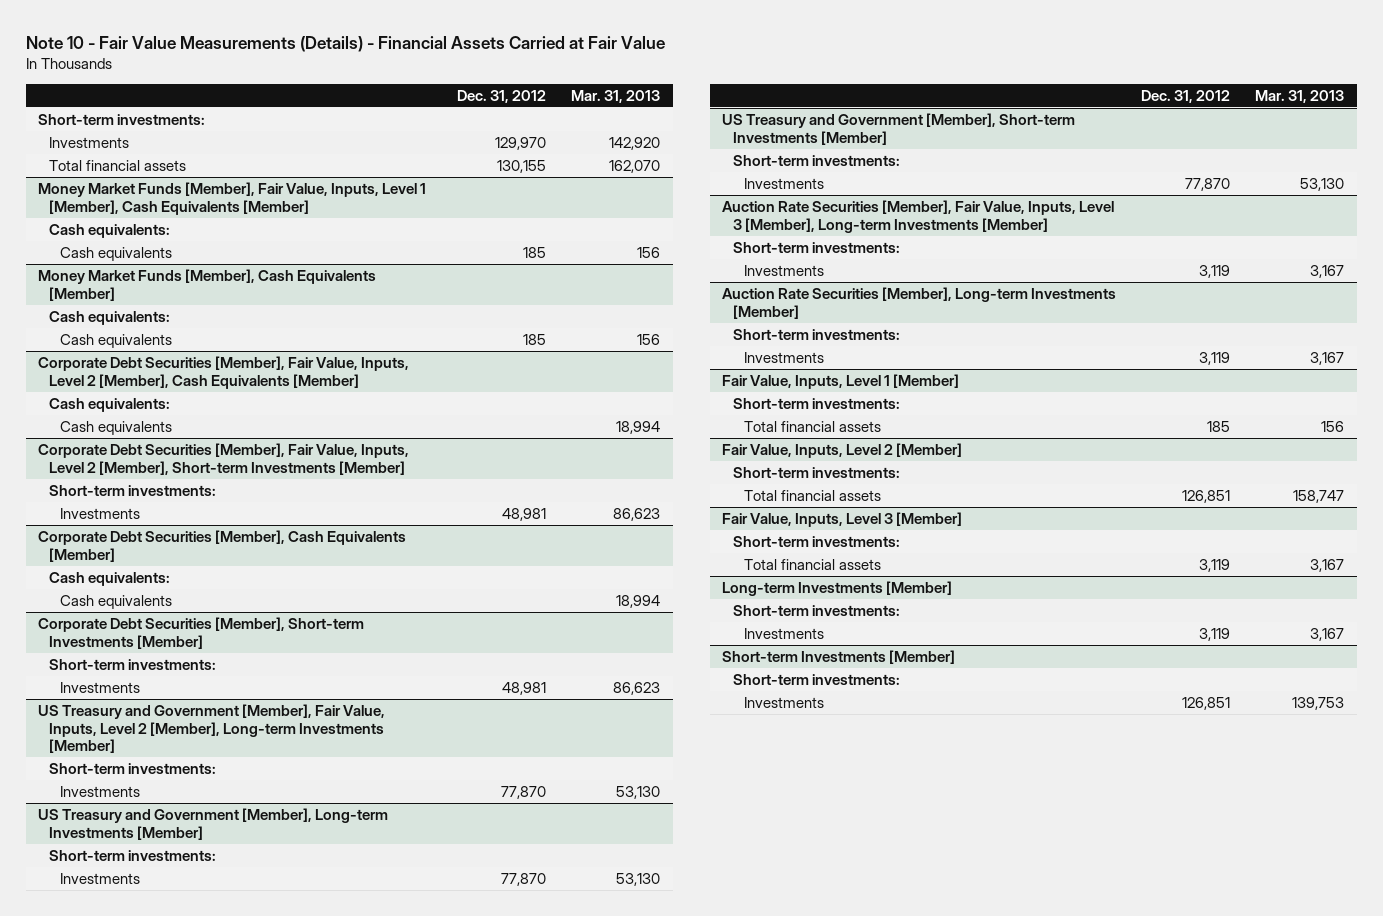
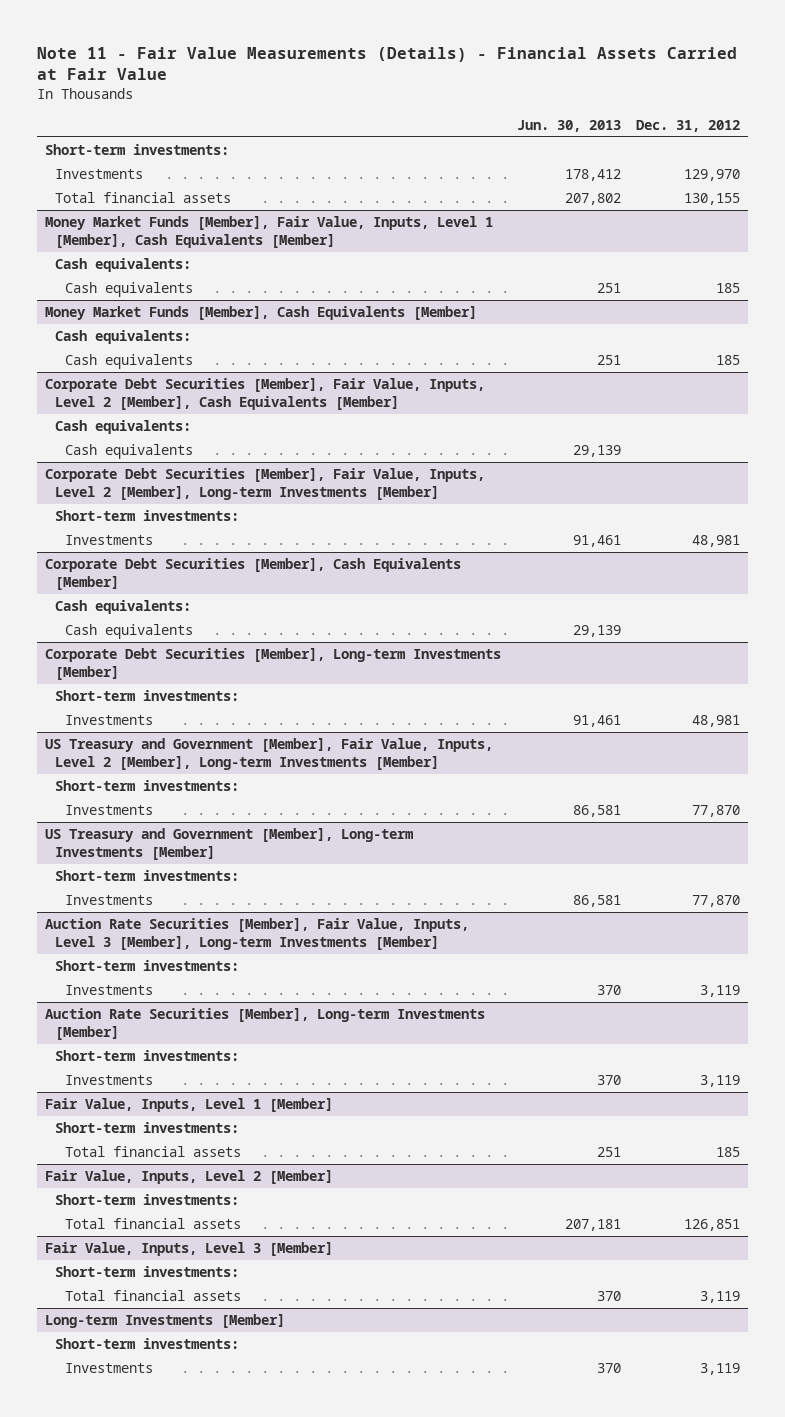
- Note 10 - Fair Value Measurements (Details) - Financial Assets Carried at Fair Value
+ Note 11 - Fair Value Measurements (Details) - Financial Assets Carried at Fair Value
- | Dec. 31, 2012 | Mar. 31, 2013
+ | Jun. 30, 2013 | Dec. 31, 2012
- Corporate Debt Securities [Member], Fair Value, Inputs, Level 2 [Member], Short-term Investments [Member]
+ Corporate Debt Securities [Member], Fair Value, Inputs, Level 2 [Member], Long-term Investments [Member]
- Corporate Debt Securities [Member], Short-term Investments [Member]
+ Corporate Debt Securities [Member], Long-term Investments [Member]
- US Treasury and Government [Member], Short-term Investments [Member]
- Short-term investments:
- Investments | 77,870 | 53,130
- Short-term Investments [Member]
- Short-term investments:
- Investments | 126,851 | 139,753

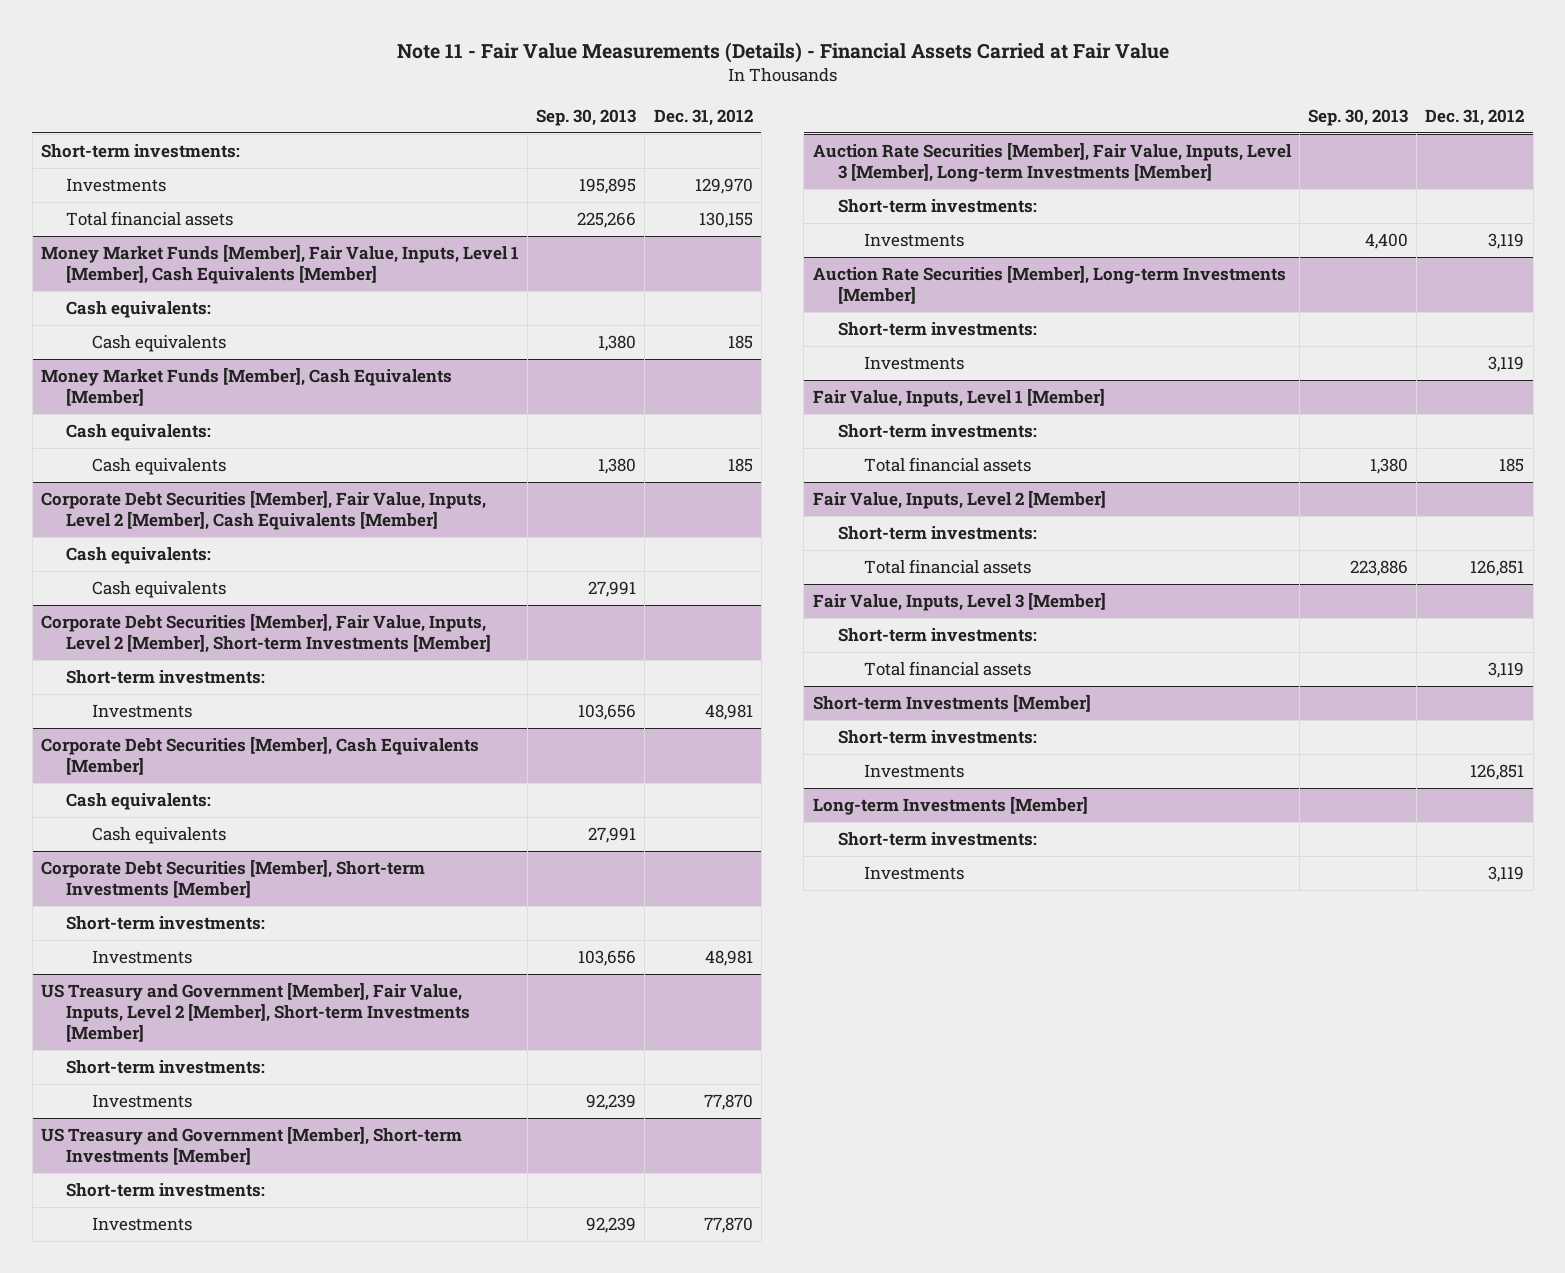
- | Jun. 30, 2013 | Dec. 31, 2012
+ | Sep. 30, 2013 | Dec. 31, 2012
- Corporate Debt Securities [Member], Fair Value, Inputs, Level 2 [Member], Long-term Investments [Member]
+ Corporate Debt Securities [Member], Fair Value, Inputs, Level 2 [Member], Short-term Investments [Member]
- Corporate Debt Securities [Member], Long-term Investments [Member]
+ Corporate Debt Securities [Member], Short-term Investments [Member]
- US Treasury and Government [Member], Fair Value, Inputs, Level 2 [Member], Long-term Investments [Member]
+ US Treasury and Government [Member], Fair Value, Inputs, Level 2 [Member], Short-term Investments [Member]
- US Treasury and Government [Member], Long-term Investments [Member]
+ US Treasury and Government [Member], Short-term Investments [Member]
+ Short-term Investments [Member]
+ Short-term investments:
+ Investments | | 126,851

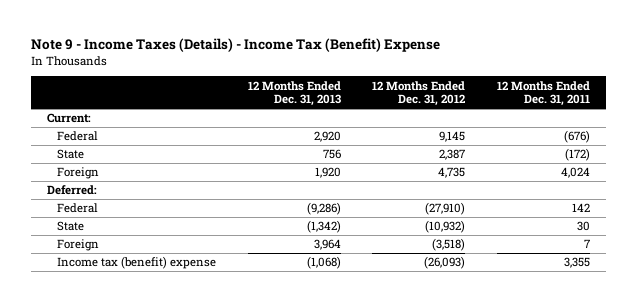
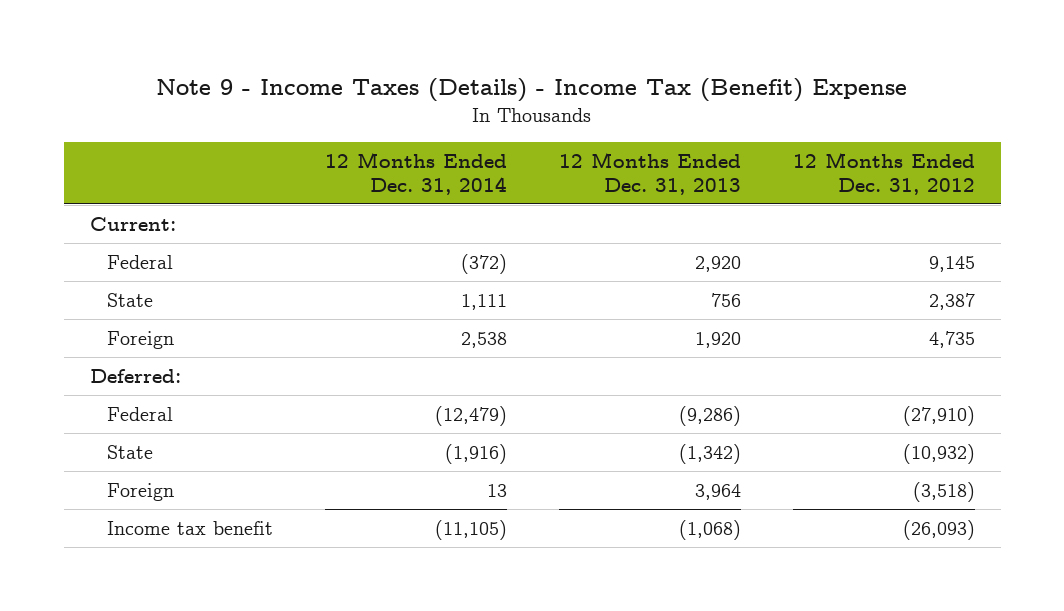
- | 12 Months Ended Dec. 31, 2013 | 12 Months Ended Dec. 31, 2012 | 12 Months Ended Dec. 31, 2011
+ | 12 Months Ended Dec. 31, 2014 | 12 Months Ended Dec. 31, 2013 | 12 Months Ended Dec. 31, 2012
- Income tax (benefit) expense | (1,068) | (26,093) | 3,355
+ Income tax benefit | (11,105) | (1,068) | (26,093)

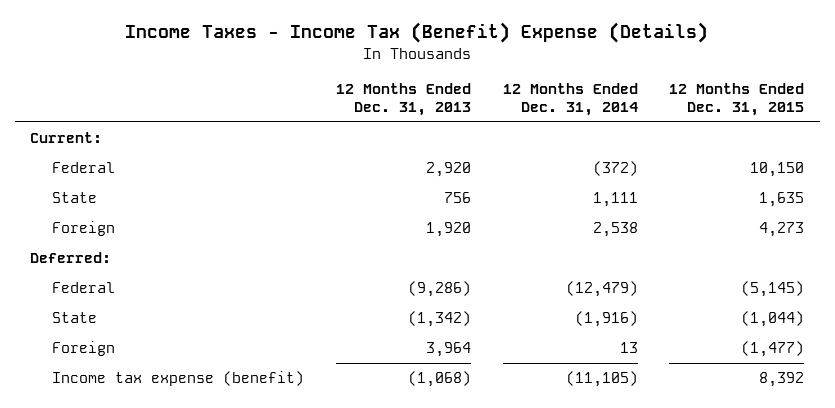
- Note 9 - Income Taxes (Details) - Income Tax (Benefit) Expense
+ Income Taxes - Income Tax (Benefit) Expense (Details)
- | 12 Months Ended Dec. 31, 2014 | 12 Months Ended Dec. 31, 2013 | 12 Months Ended Dec. 31, 2012
+ | 12 Months Ended Dec. 31, 2013 | 12 Months Ended Dec. 31, 2014 | 12 Months Ended Dec. 31, 2015
- Income tax benefit | (11,105) | (1,068) | (26,093)
+ Income tax expense (benefit) | (1,068) | (11,105) | 8,392

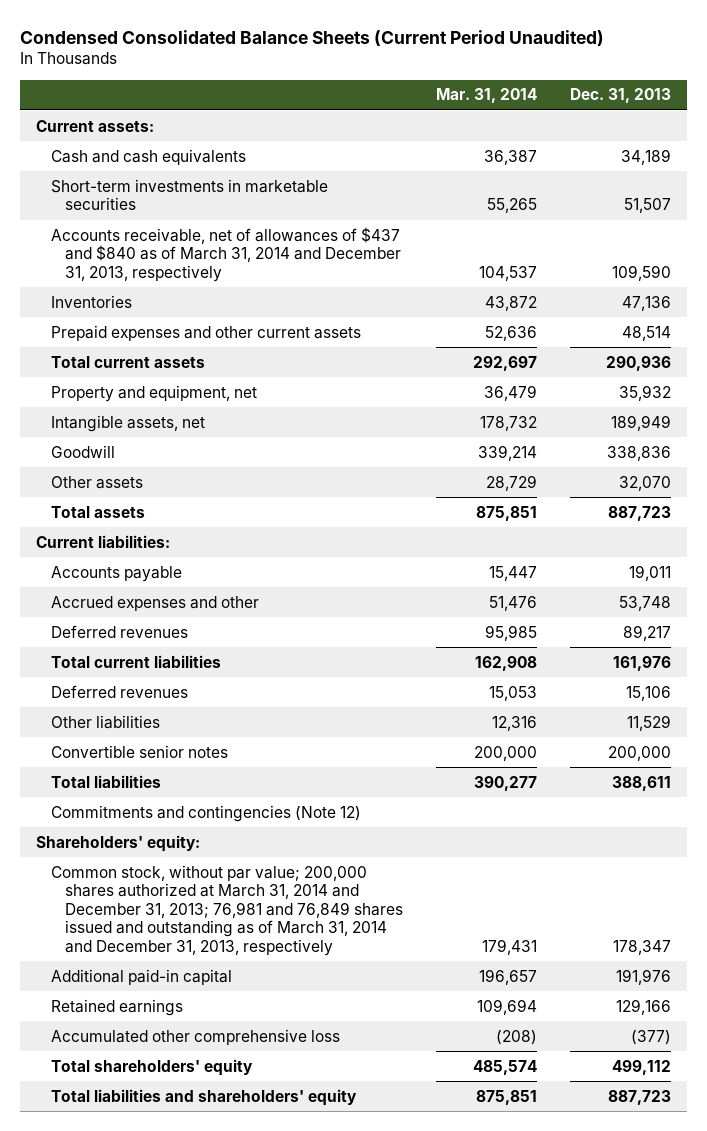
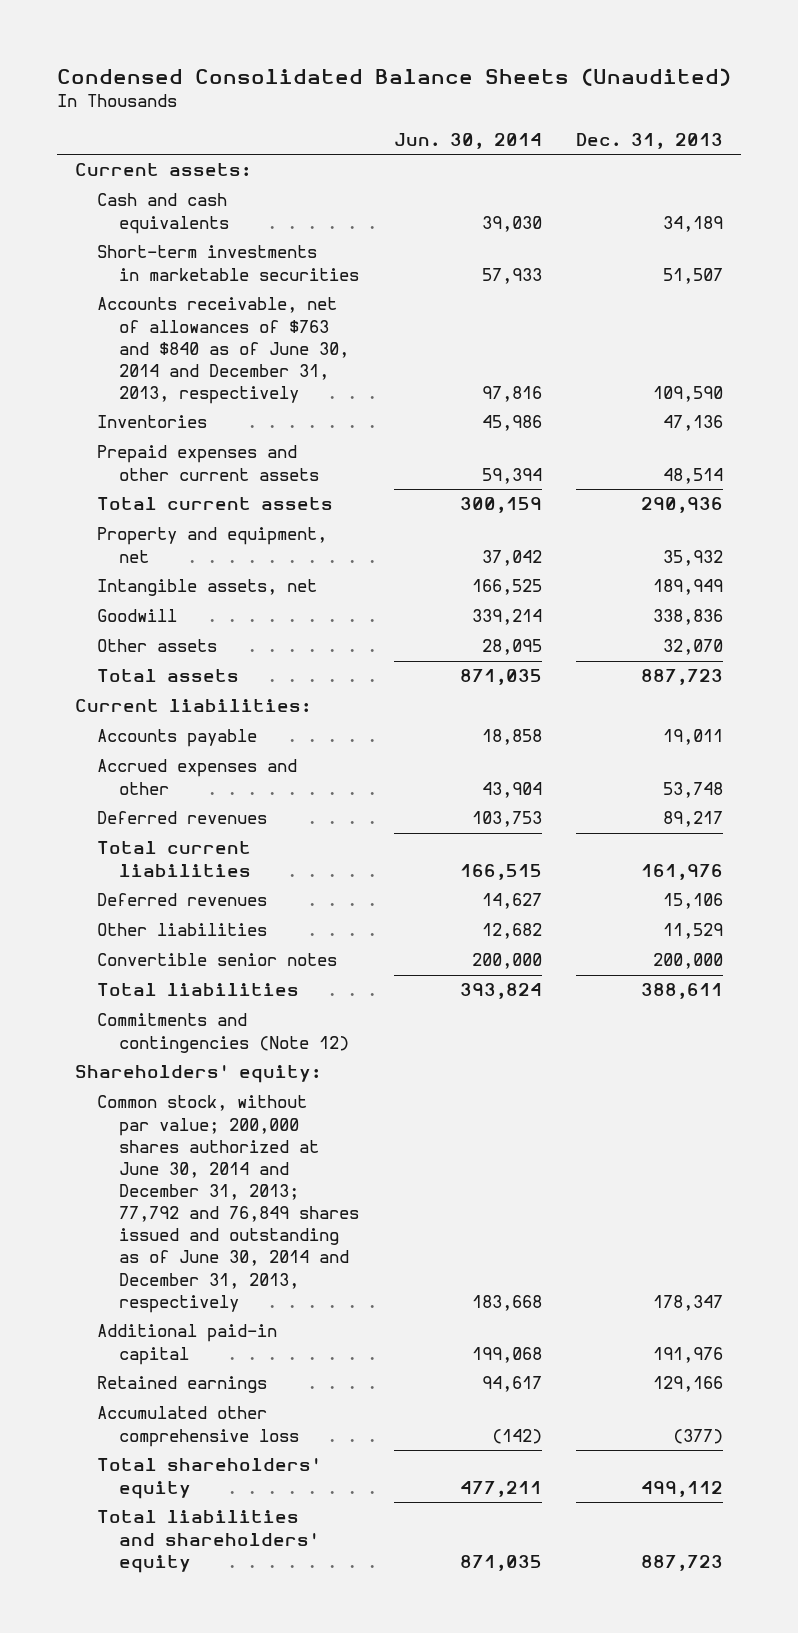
- Condensed Consolidated Balance Sheets (Current Period Unaudited)
+ Condensed Consolidated Balance Sheets (Unaudited)
- | Mar. 31, 2014 | Dec. 31, 2013
+ | Jun. 30, 2014 | Dec. 31, 2013
- Accounts receivable, net of allowances of $437 and $840 as of March 31, 2014 and December 31, 2013, respectively | 104,537 | 109,590
+ Accounts receivable, net of allowances of $763 and $840 as of June 30, 2014 and December 31, 2013, respectively | 97,816 | 109,590
- Common stock, without par value; 200,000 shares authorized at March 31, 2014 and December 31, 2013; 76,981 and 76,849 shares issued and outstanding as of March 31, 2014 and December 31, 2013, respectively | 179,431 | 178,347
+ Common stock, without par value; 200,000 shares authorized at June 30, 2014 and December 31, 2013; 77,792 and 76,849 shares issued and outstanding as of June 30, 2014 and December 31, 2013, respectively | 183,668 | 178,347

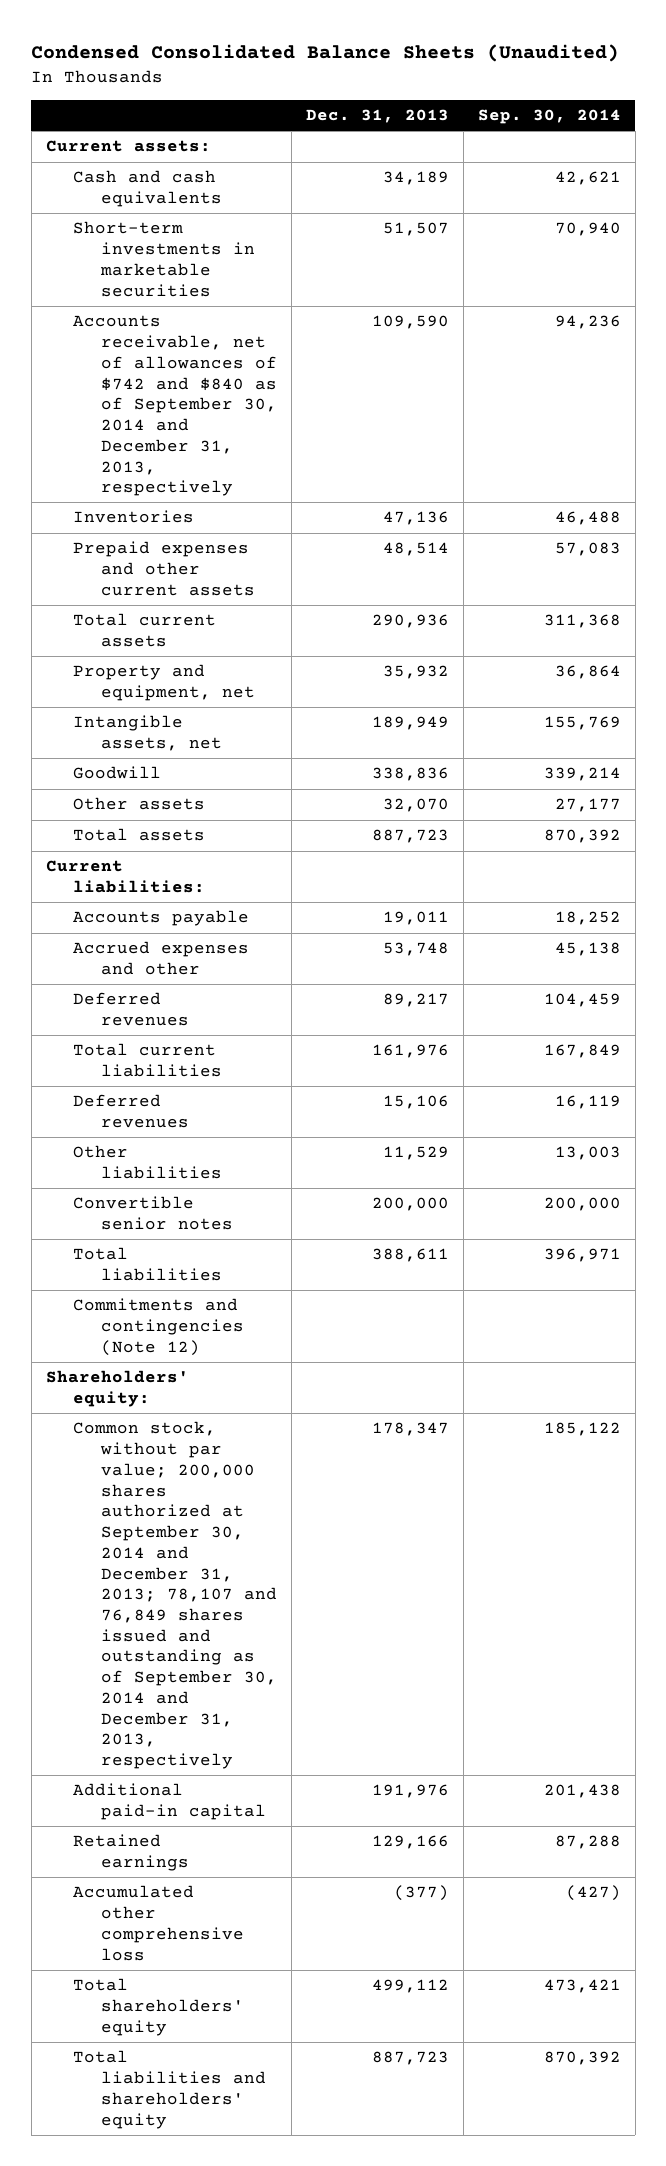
- | Jun. 30, 2014 | Dec. 31, 2013
+ | Dec. 31, 2013 | Sep. 30, 2014
- Accounts receivable, net of allowances of $763 and $840 as of June 30, 2014 and December 31, 2013, respectively | 97,816 | 109,590
+ Accounts receivable, net of allowances of $742 and $840 as of September 30, 2014 and December 31, 2013, respectively | 109,590 | 94,236
- Common stock, without par value; 200,000 shares authorized at June 30, 2014 and December 31, 2013; 77,792 and 76,849 shares issued and outstanding as of June 30, 2014 and December 31, 2013, respectively | 183,668 | 178,347
+ Common stock, without par value; 200,000 shares authorized at September 30, 2014 and December 31, 2013; 78,107 and 76,849 shares issued and outstanding as of September 30, 2014 and December 31, 2013, respectively | 178,347 | 185,122

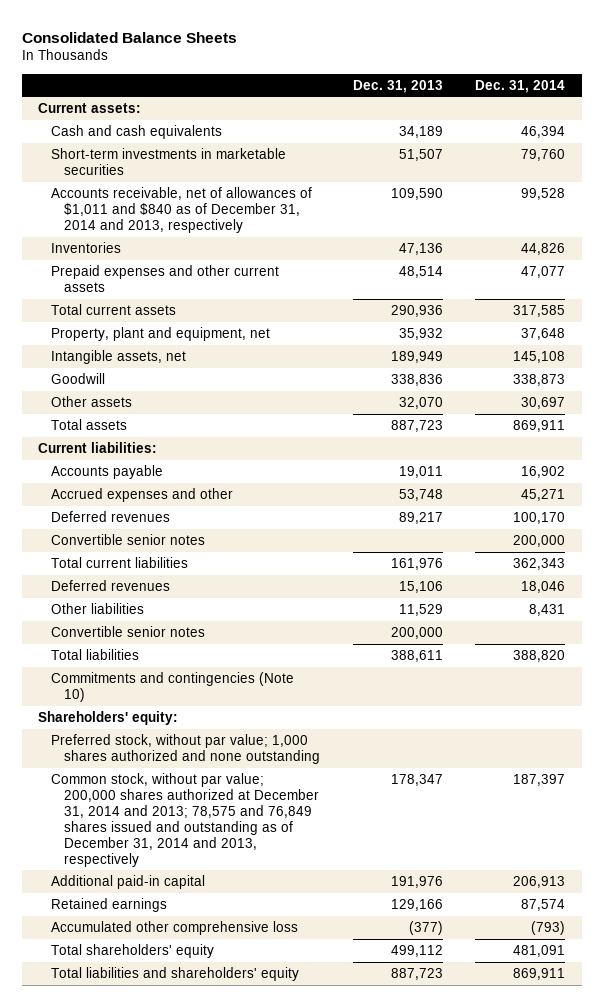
- Condensed Consolidated Balance Sheets (Unaudited)
+ Consolidated Balance Sheets
- | Dec. 31, 2013 | Sep. 30, 2014
+ | Dec. 31, 2013 | Dec. 31, 2014
- Accounts receivable, net of allowances of $742 and $840 as of September 30, 2014 and December 31, 2013, respectively | 109,590 | 94,236
+ Accounts receivable, net of allowances of $1,011 and $840 as of December 31, 2014 and 2013, respectively | 109,590 | 99,528
- Property and equipment, net | 35,932 | 36,864
+ Property, plant and equipment, net | 35,932 | 37,648
+ Convertible senior notes | | 200,000
- Commitments and contingencies (Note 12)
+ Commitments and contingencies (Note 10)
- Common stock, without par value; 200,000 shares authorized at September 30, 2014 and December 31, 2013; 78,107 and 76,849 shares issued and outstanding as of September 30, 2014 and December 31, 2013, respectively | 178,347 | 185,122
+ Preferred stock, without par value; 1,000 shares authorized and none outstanding
+ Common stock, without par value; 200,000 shares authorized at December 31, 2014 and 2013; 78,575 and 76,849 shares issued and outstanding as of December 31, 2014 and 2013, respectively | 178,347 | 187,397

